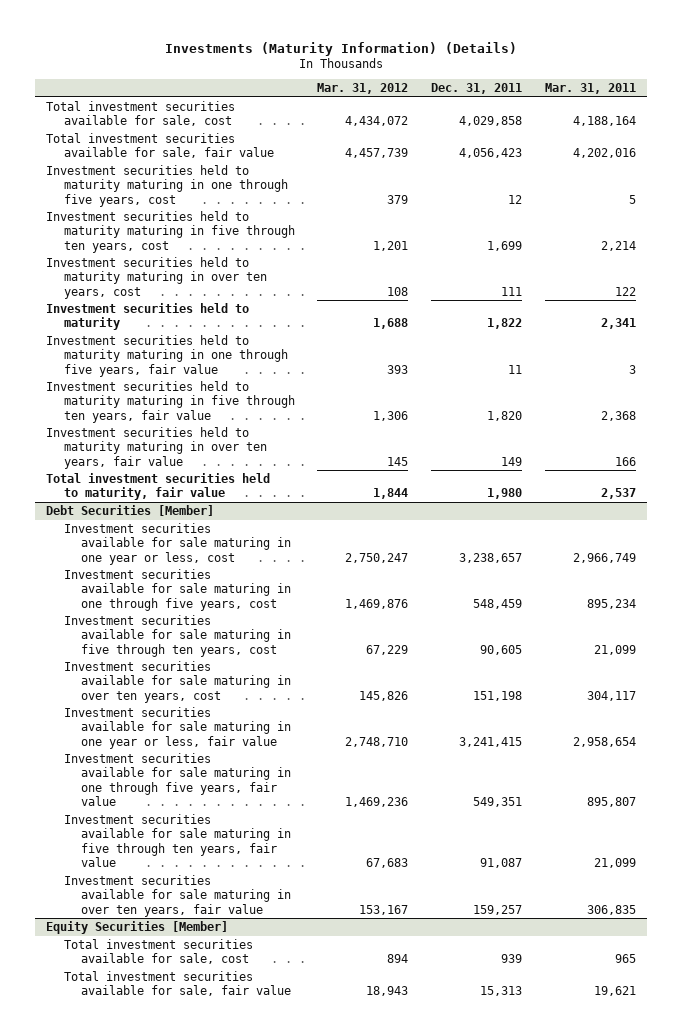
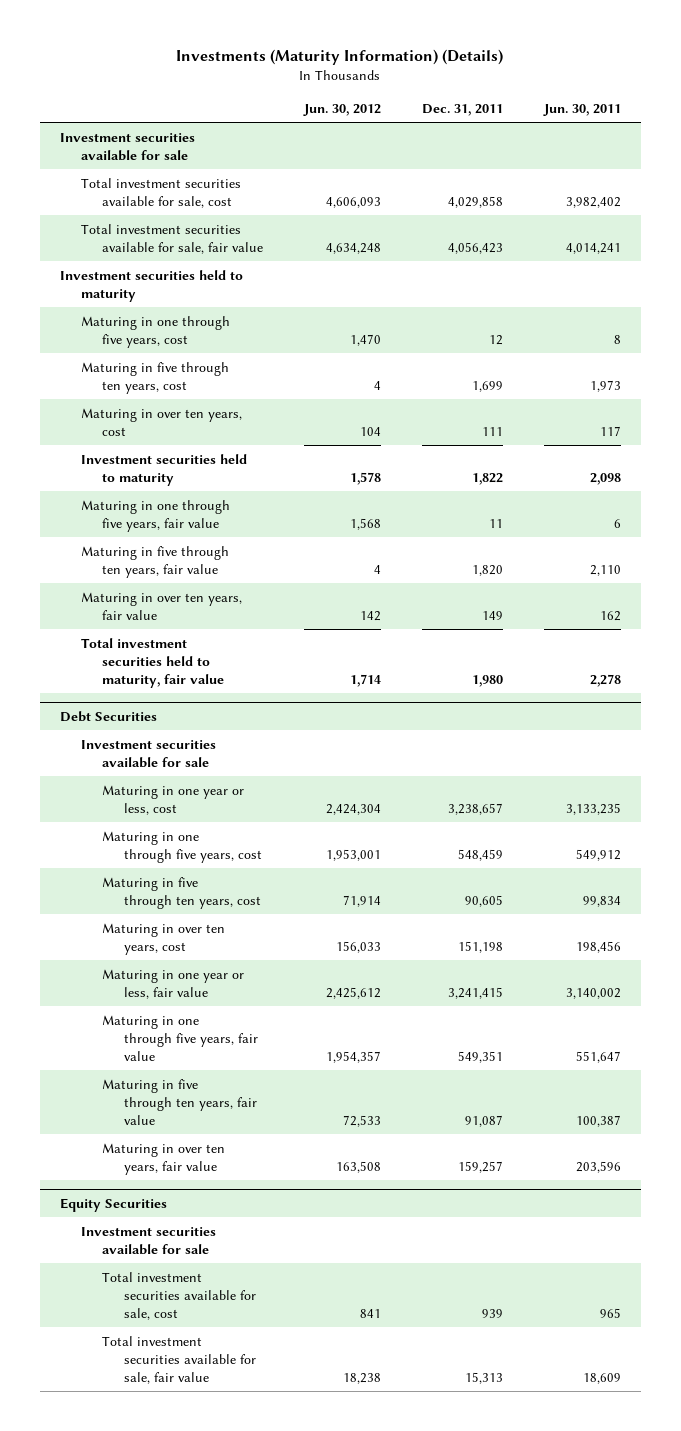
- | Mar. 31, 2012 | Dec. 31, 2011 | Mar. 31, 2011
+ | Jun. 30, 2012 | Dec. 31, 2011 | Jun. 30, 2011
+ Investment securities available for sale
- Investment securities held to maturity maturing in one through five years, cost | 379 | 12 | 5
- Investment securities held to maturity maturing in five through ten years, cost | 1,201 | 1,699 | 2,214
- Investment securities held to maturity maturing in over ten years, cost | 108 | 111 | 122
+ Investment securities held to maturity
+ Maturing in one through five years, cost | 1,470 | 12 | 8
+ Maturing in five through ten years, cost | 4 | 1,699 | 1,973
+ Maturing in over ten years, cost | 104 | 111 | 117
- Investment securities held to maturity maturing in one through five years, fair value | 393 | 11 | 3
- Investment securities held to maturity maturing in five through ten years, fair value | 1,306 | 1,820 | 2,368
- Investment securities held to maturity maturing in over ten years, fair value | 145 | 149 | 166
+ Maturing in one through five years, fair value | 1,568 | 11 | 6
+ Maturing in five through ten years, fair value | 4 | 1,820 | 2,110
+ Maturing in over ten years, fair value | 142 | 149 | 162
- Debt Securities [Member]
- Investment securities available for sale maturing in one year or less, cost | 2,750,247 | 3,238,657 | 2,966,749
- Investment securities available for sale maturing in one through five years, cost | 1,469,876 | 548,459 | 895,234
- Investment securities available for sale maturing in five through ten years, cost | 67,229 | 90,605 | 21,099
- Investment securities available for sale maturing in over ten years, cost | 145,826 | 151,198 | 304,117
- Investment securities available for sale maturing in one year or less, fair value | 2,748,710 | 3,241,415 | 2,958,654
- Investment securities available for sale maturing in one through five years, fair value | 1,469,236 | 549,351 | 895,807
- Investment securities available for sale maturing in five through ten years, fair value | 67,683 | 91,087 | 21,099
- Investment securities available for sale maturing in over ten years, fair value | 153,167 | 159,257 | 306,835
- Equity Securities [Member]
+ Debt Securities
+ Investment securities available for sale
+ Maturing in one year or less, cost | 2,424,304 | 3,238,657 | 3,133,235
+ Maturing in one through five years, cost | 1,953,001 | 548,459 | 549,912
+ Maturing in five through ten years, cost | 71,914 | 90,605 | 99,834
+ Maturing in over ten years, cost | 156,033 | 151,198 | 198,456
+ Maturing in one year or less, fair value | 2,425,612 | 3,241,415 | 3,140,002
+ Maturing in one through five years, fair value | 1,954,357 | 549,351 | 551,647
+ Maturing in five through ten years, fair value | 72,533 | 91,087 | 100,387
+ Maturing in over ten years, fair value | 163,508 | 159,257 | 203,596
+ Equity Securities
+ Investment securities available for sale

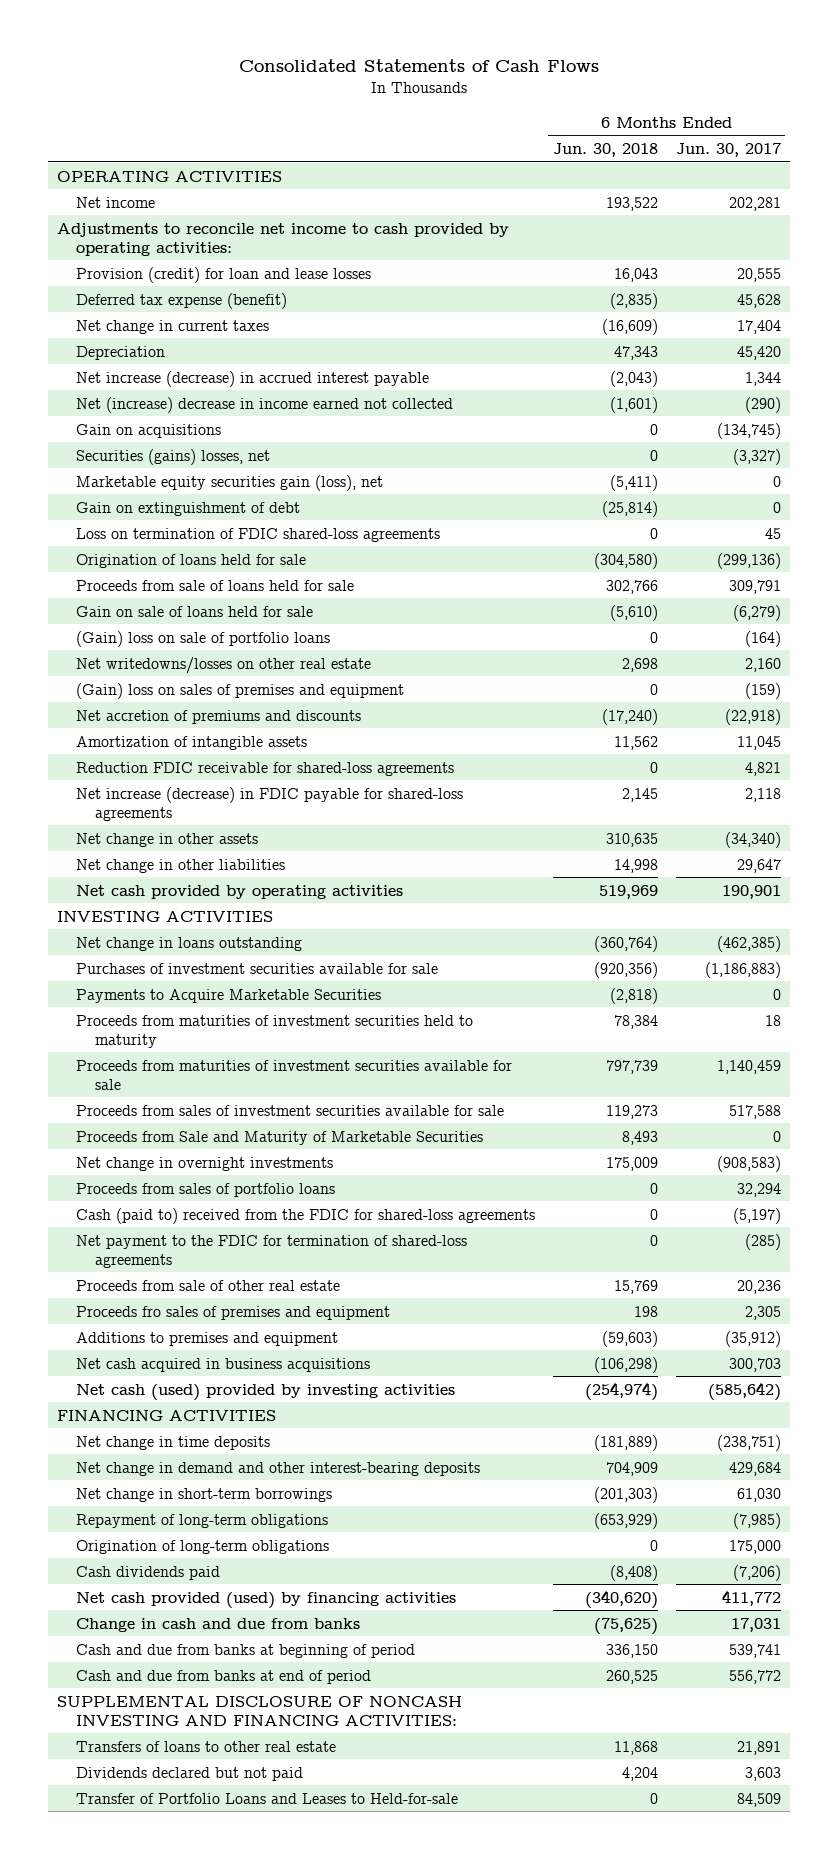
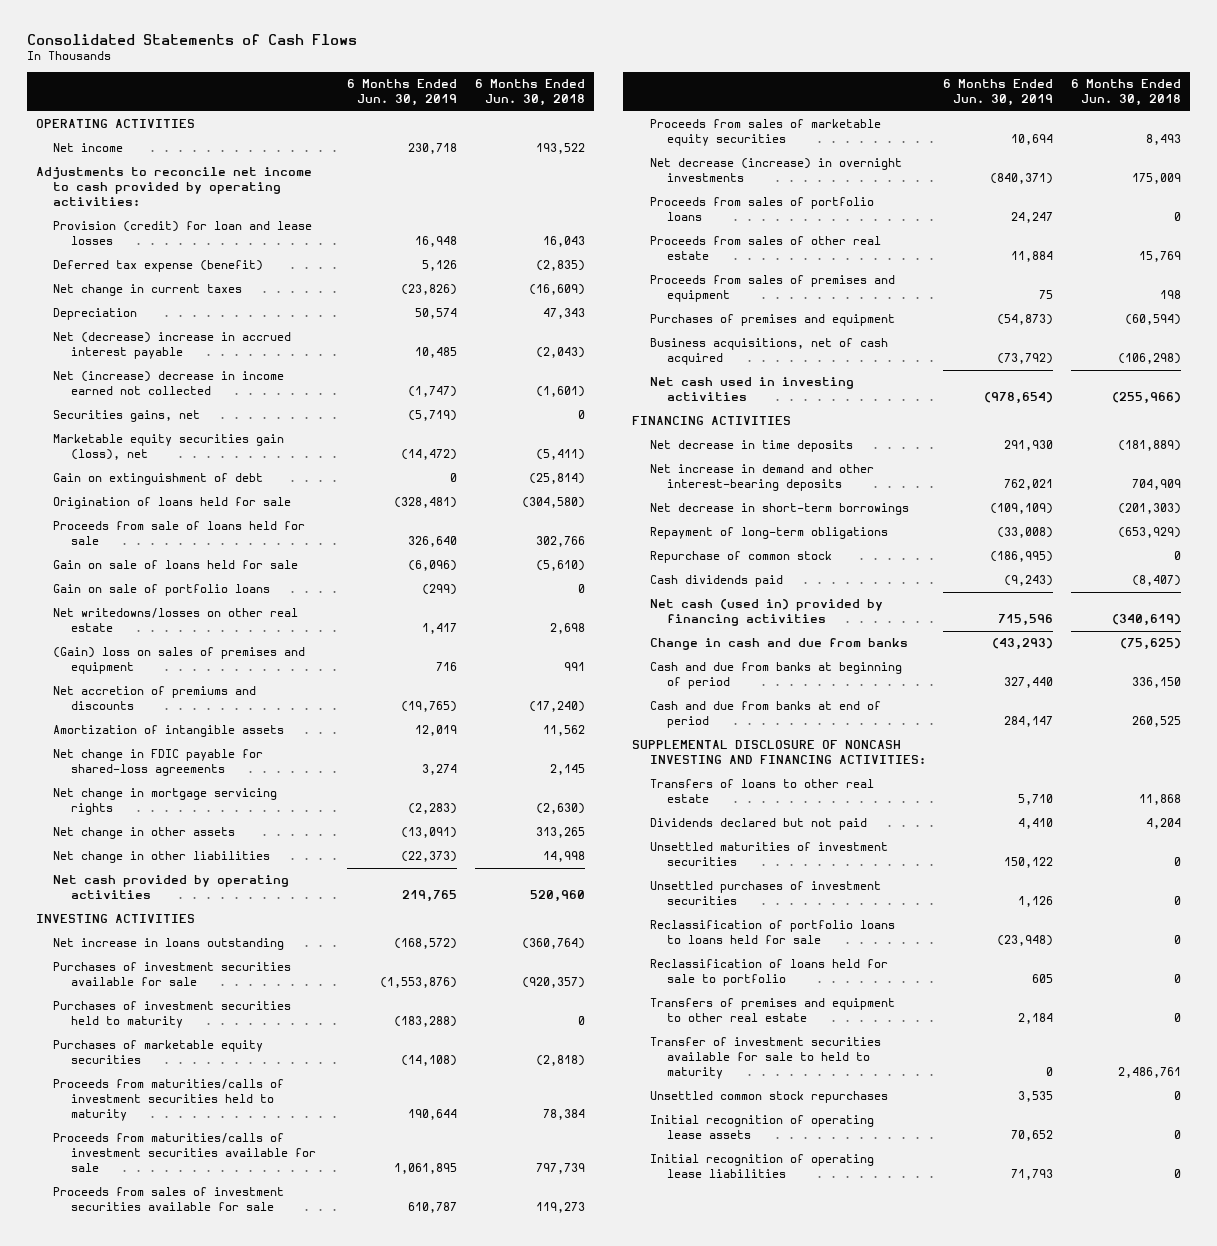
- | 6 Months Ended Jun. 30, 2018 | 6 Months Ended Jun. 30, 2017
+ | 6 Months Ended Jun. 30, 2019 | 6 Months Ended Jun. 30, 2018
- Net increase (decrease) in accrued interest payable | (2,043) | 1,344
+ Net (decrease) increase in accrued interest payable | 10,485 | (2,043)
- Gain on acquisitions | 0 | (134,745)
- Securities (gains) losses, net | 0 | (3,327)
+ Securities gains, net | (5,719) | 0
- Loss on termination of FDIC shared-loss agreements | 0 | 45
- (Gain) loss on sale of portfolio loans | 0 | (164)
+ Gain on sale of portfolio loans | (299) | 0
- (Gain) loss on sales of premises and equipment | 0 | (159)
+ (Gain) loss on sales of premises and equipment | 716 | 991
- Reduction FDIC receivable for shared-loss agreements | 0 | 4,821
- Net increase (decrease) in FDIC payable for shared-loss agreements | 2,145 | 2,118
- Net change in other assets | 310,635 | (34,340)
+ Net change in FDIC payable for shared-loss agreements | 3,274 | 2,145
+ Net change in mortgage servicing rights | (2,283) | (2,630)
+ Net change in other assets | (13,091) | 313,265
- Net cash provided by operating activities | 519,969 | 190,901
+ Net cash provided by operating activities | 219,765 | 520,960
- Net change in loans outstanding | (360,764) | (462,385)
- Purchases of investment securities available for sale | (920,356) | (1,186,883)
- Payments to Acquire Marketable Securities | (2,818) | 0
- Proceeds from maturities of investment securities held to maturity | 78,384 | 18
- Proceeds from maturities of investment securities available for sale | 797,739 | 1,140,459
+ Net increase in loans outstanding | (168,572) | (360,764)
+ Purchases of investment securities available for sale | (1,553,876) | (920,357)
+ Purchases of investment securities held to maturity | (183,288) | 0
+ Purchases of marketable equity securities | (14,108) | (2,818)
+ Proceeds from maturities/calls of investment securities held to maturity | 190,644 | 78,384
+ Proceeds from maturities/calls of investment securities available for sale | 1,061,895 | 797,739
- Proceeds from Sale and Maturity of Marketable Securities | 8,493 | 0
- Net change in overnight investments | 175,009 | (908,583)
+ Proceeds from sales of marketable equity securities | 10,694 | 8,493
+ Net decrease (increase) in overnight investments | (840,371) | 175,009
- Cash (paid to) received from the FDIC for shared-loss agreements | 0 | (5,197)
- Net payment to the FDIC for termination of shared-loss agreements | 0 | (285)
- Proceeds from sale of other real estate | 15,769 | 20,236
- Proceeds fro sales of premises and equipment | 198 | 2,305
- Additions to premises and equipment | (59,603) | (35,912)
- Net cash acquired in business acquisitions | (106,298) | 300,703
- Net cash (used) provided by investing activities | (254,974) | (585,642)
+ Proceeds from sales of other real estate | 11,884 | 15,769
+ Proceeds from sales of premises and equipment | 75 | 198
+ Purchases of premises and equipment | (54,873) | (60,594)
+ Business acquisitions, net of cash acquired | (73,792) | (106,298)
+ Net cash used in investing activities | (978,654) | (255,966)
- Net change in time deposits | (181,889) | (238,751)
- Net change in demand and other interest-bearing deposits | 704,909 | 429,684
- Net change in short-term borrowings | (201,303) | 61,030
+ Net decrease in time deposits | 291,930 | (181,889)
+ Net increase in demand and other interest-bearing deposits | 762,021 | 704,909
+ Net decrease in short-term borrowings | (109,109) | (201,303)
- Origination of long-term obligations | 0 | 175,000
- Cash dividends paid | (8,408) | (7,206)
- Net cash provided (used) by financing activities | (340,620) | 411,772
+ Repurchase of common stock | (186,995) | 0
+ Cash dividends paid | (9,243) | (8,407)
+ Net cash (used in) provided by financing activities | 715,596 | (340,619)
- Transfer of Portfolio Loans and Leases to Held-for-sale | 0 | 84,509
+ Unsettled maturities of investment securities | 150,122 | 0
+ Unsettled purchases of investment securities | 1,126 | 0
+ Reclassification of portfolio loans to loans held for sale | (23,948) | 0
+ Reclassification of loans held for sale to portfolio | 605 | 0
+ Transfers of premises and equipment to other real estate | 2,184 | 0
+ Transfer of investment securities available for sale to held to maturity | 0 | 2,486,761
+ Unsettled common stock repurchases | 3,535 | 0
+ Initial recognition of operating lease assets | 70,652 | 0
+ Initial recognition of operating lease liabilities | 71,793 | 0

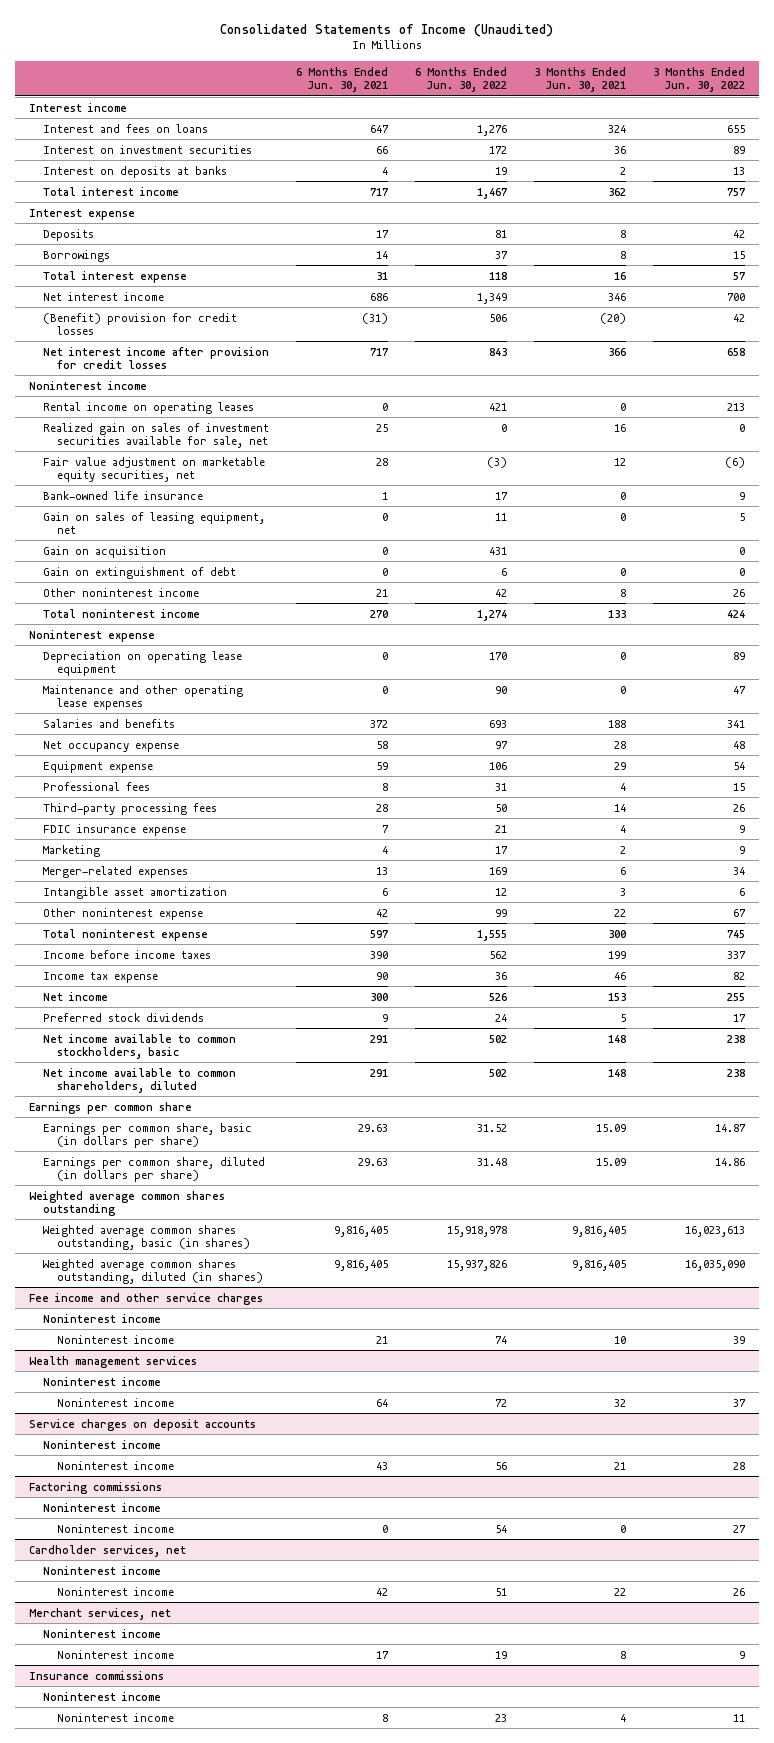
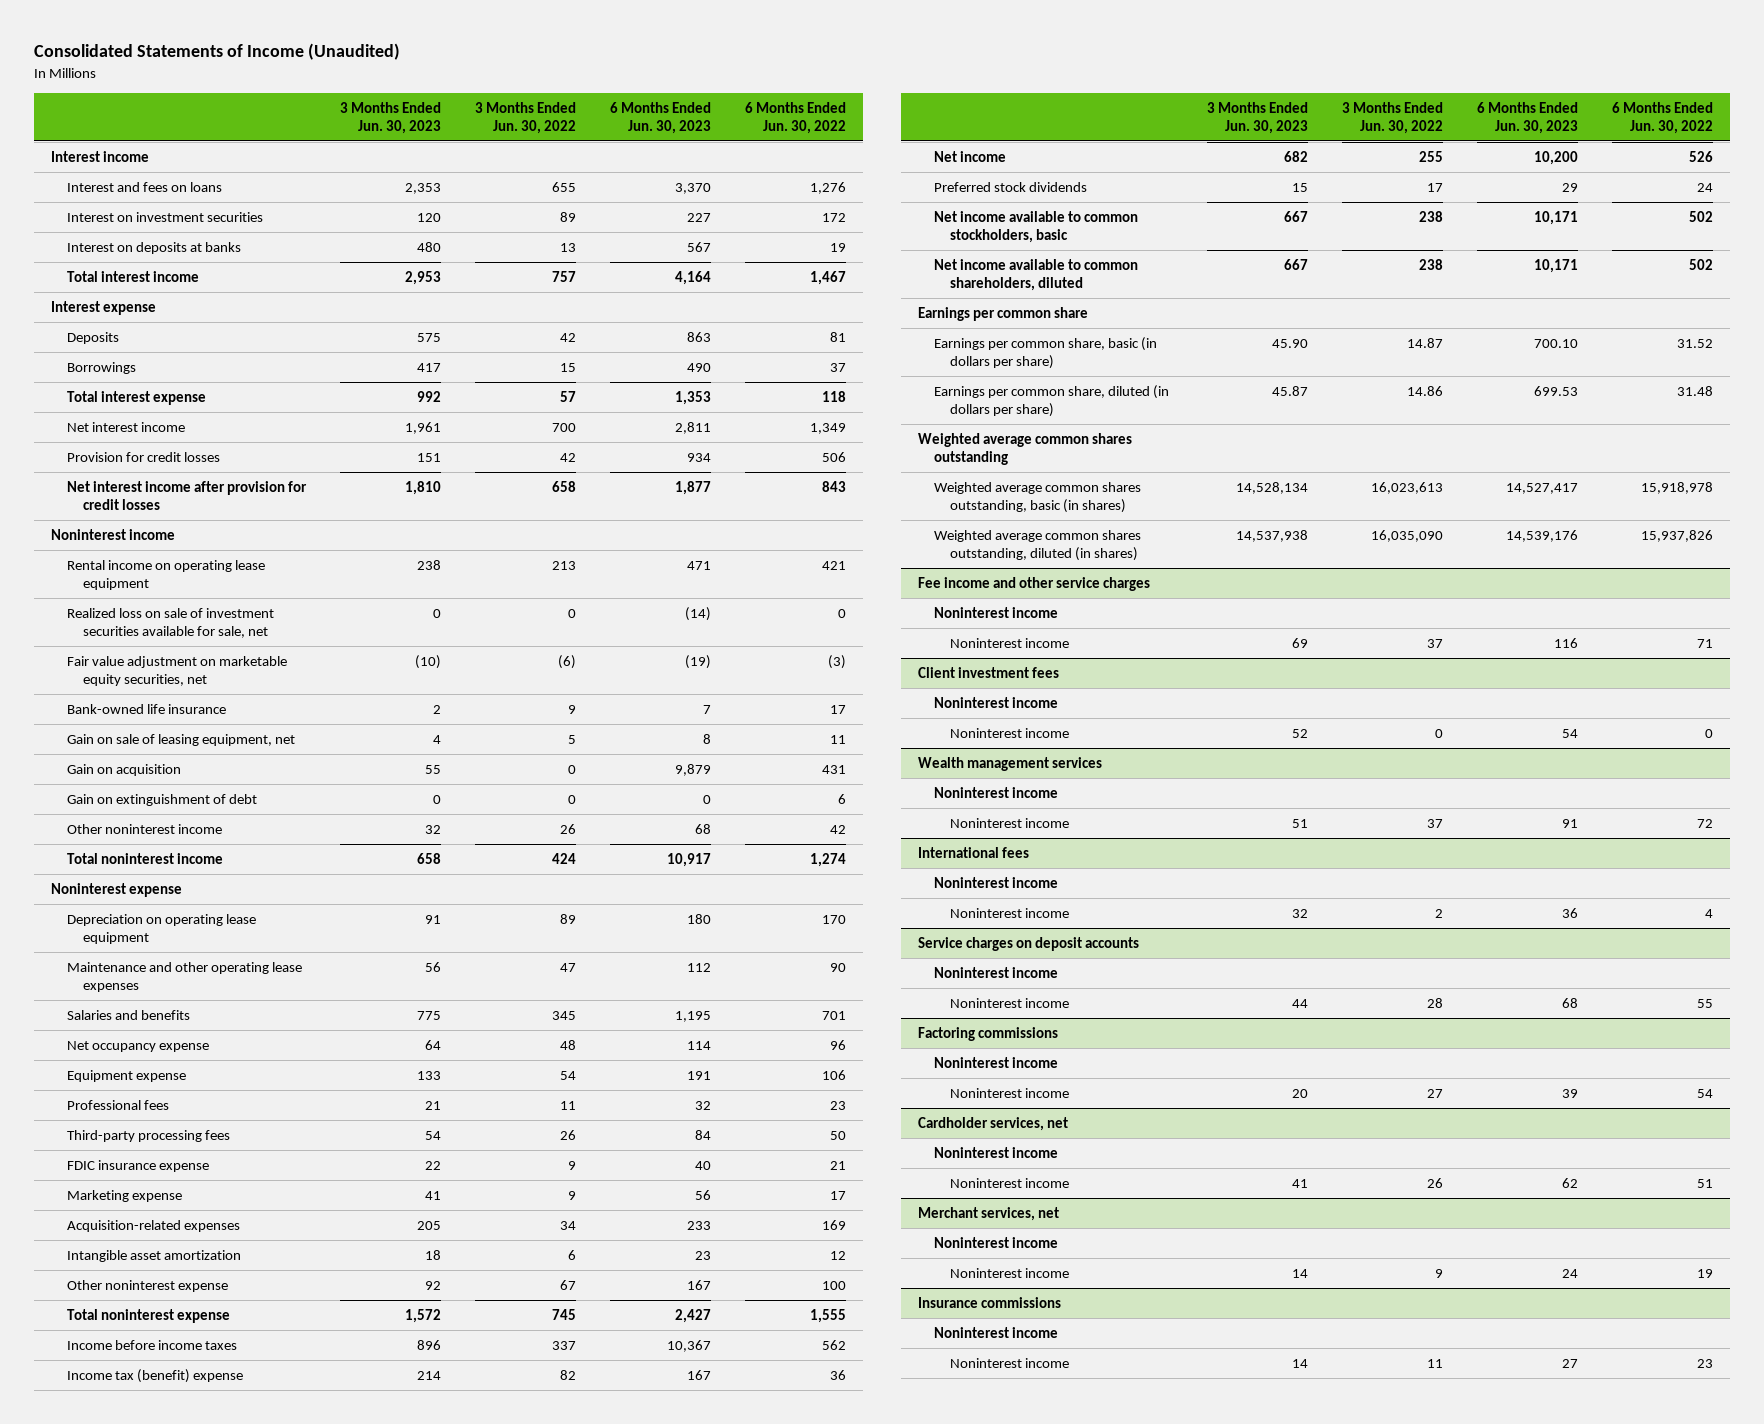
- | 6 Months Ended Jun. 30, 2021 | 6 Months Ended Jun. 30, 2022 | 3 Months Ended Jun. 30, 2021 | 3 Months Ended Jun. 30, 2022
+ | 3 Months Ended Jun. 30, 2023 | 3 Months Ended Jun. 30, 2022 | 6 Months Ended Jun. 30, 2023 | 6 Months Ended Jun. 30, 2022
- (Benefit) provision for credit losses | (31) | 506 | (20) | 42
+ Provision for credit losses | 151 | 42 | 934 | 506
- Rental income on operating leases | 0 | 421 | 0 | 213
- Realized gain on sales of investment securities available for sale, net | 25 | 0 | 16 | 0
+ Rental income on operating lease equipment | 238 | 213 | 471 | 421
+ Realized loss on sale of investment securities available for sale, net | 0 | 0 | (14) | 0
- Gain on sales of leasing equipment, net | 0 | 11 | 0 | 5
+ Gain on sale of leasing equipment, net | 4 | 5 | 8 | 11
- Salaries and benefits | 372 | 693 | 188 | 341
- Net occupancy expense | 58 | 97 | 28 | 48
+ Salaries and benefits | 775 | 345 | 1,195 | 701
+ Net occupancy expense | 64 | 48 | 114 | 96
- Professional fees | 8 | 31 | 4 | 15
+ Professional fees | 21 | 11 | 32 | 23
- Marketing | 4 | 17 | 2 | 9
- Merger-related expenses | 13 | 169 | 6 | 34
+ Marketing expense | 41 | 9 | 56 | 17
+ Acquisition-related expenses | 205 | 34 | 233 | 169
- Other noninterest expense | 42 | 99 | 22 | 67
+ Other noninterest expense | 92 | 67 | 167 | 100
- Income tax expense | 90 | 36 | 46 | 82
+ Income tax (benefit) expense | 214 | 82 | 167 | 36
@ Fee income and other service charges
- Noninterest income | 21 | 74 | 10 | 39
+ Noninterest income | 69 | 37 | 116 | 71
+ Client investment fees
+ Noninterest income
+ Noninterest income | 52 | 0 | 54 | 0
+ International fees
+ Noninterest income
+ Noninterest income | 32 | 2 | 36 | 4
@ Service charges on deposit accounts
- Noninterest income | 43 | 56 | 21 | 28
+ Noninterest income | 44 | 28 | 68 | 55

